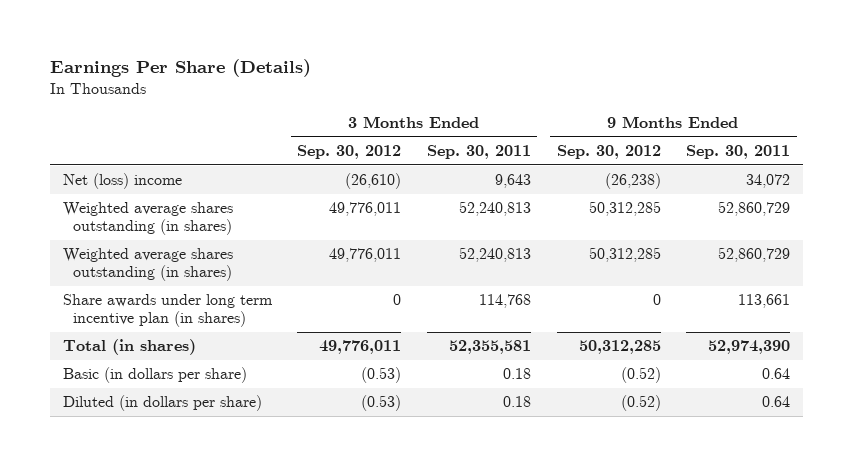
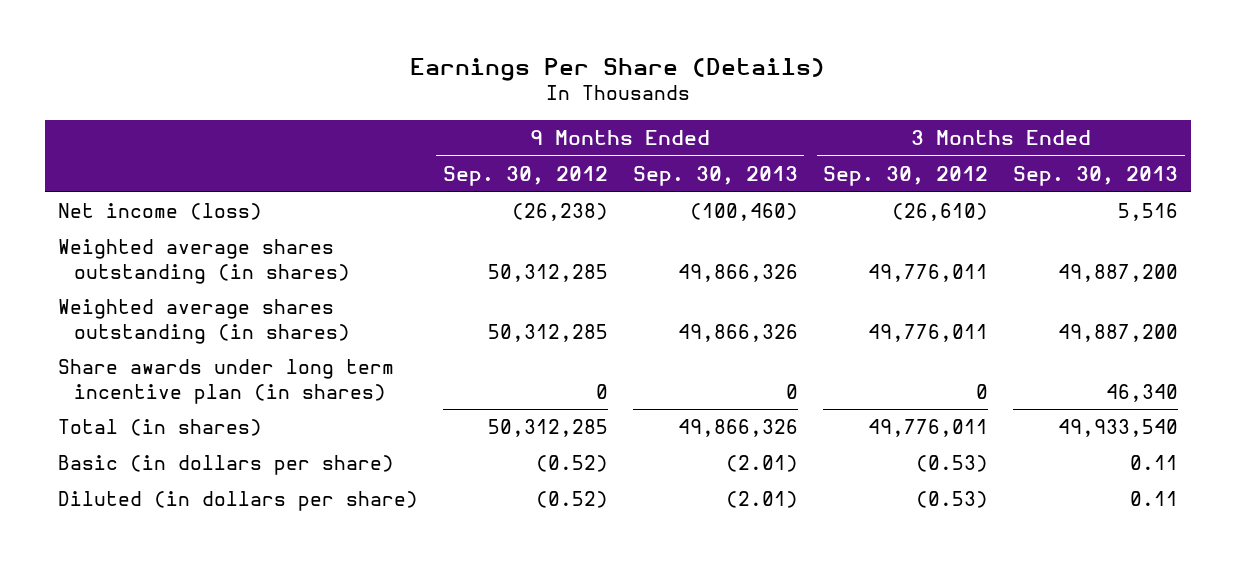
- | 3 Months Ended Sep. 30, 2012 | 3 Months Ended Sep. 30, 2011 | 9 Months Ended Sep. 30, 2012 | 9 Months Ended Sep. 30, 2011
+ | 9 Months Ended Sep. 30, 2012 | 9 Months Ended Sep. 30, 2013 | 3 Months Ended Sep. 30, 2012 | 3 Months Ended Sep. 30, 2013
- Net (loss) income | (26,610) | 9,643 | (26,238) | 34,072
+ Net income (loss) | (26,238) | (100,460) | (26,610) | 5,516

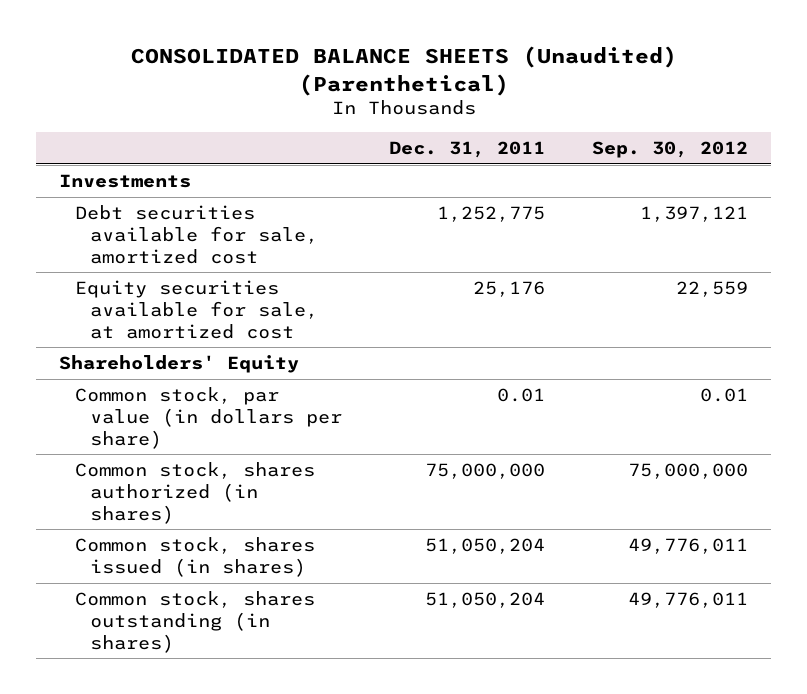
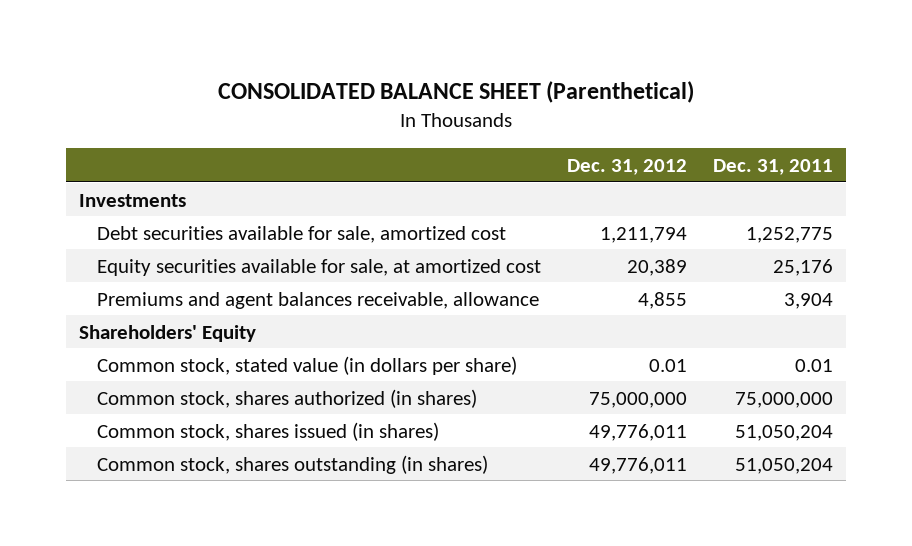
- CONSOLIDATED BALANCE SHEETS (Unaudited) (Parenthetical)
+ CONSOLIDATED BALANCE SHEET (Parenthetical)
- | Dec. 31, 2011 | Sep. 30, 2012
+ | Dec. 31, 2012 | Dec. 31, 2011
+ Premiums and agent balances receivable, allowance | 4,855 | 3,904
- Common stock, par value (in dollars per share) | 0.01 | 0.01
+ Common stock, stated value (in dollars per share) | 0.01 | 0.01

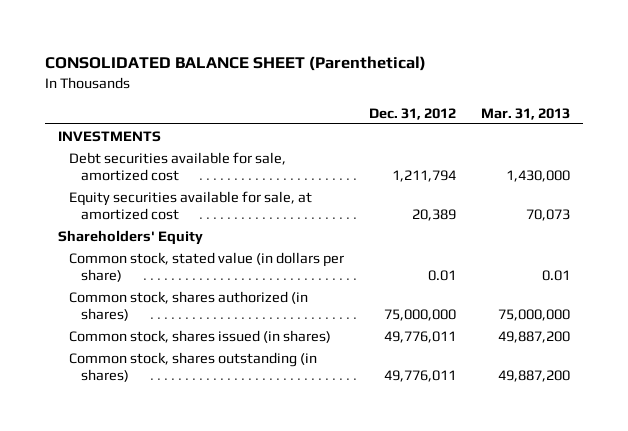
- | Dec. 31, 2012 | Dec. 31, 2011
+ | Dec. 31, 2012 | Mar. 31, 2013
- Investments
+ INVESTMENTS
- Premiums and agent balances receivable, allowance | 4,855 | 3,904

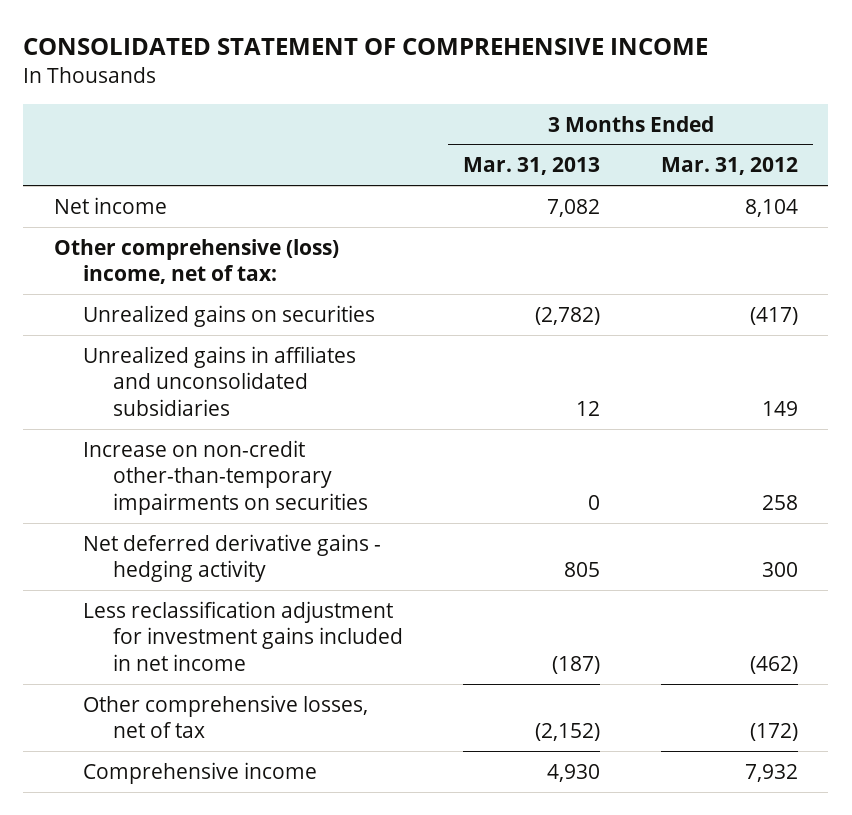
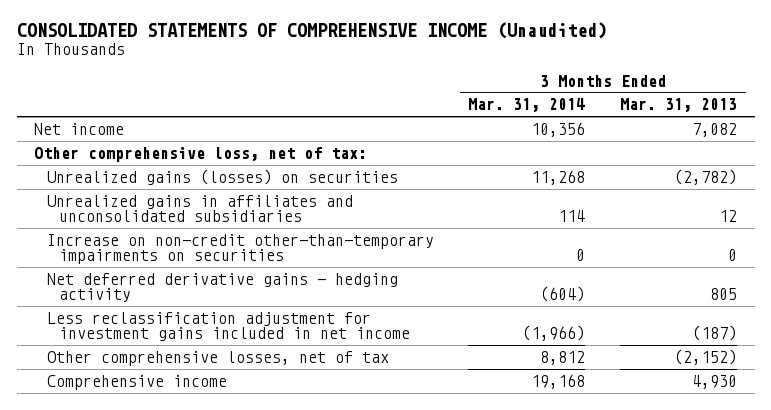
- CONSOLIDATED STATEMENT OF COMPREHENSIVE INCOME
+ CONSOLIDATED STATEMENTS OF COMPREHENSIVE INCOME (Unaudited)
- | 3 Months Ended Mar. 31, 2013 | 3 Months Ended Mar. 31, 2012
+ | 3 Months Ended Mar. 31, 2014 | 3 Months Ended Mar. 31, 2013
- Other comprehensive (loss) income, net of tax:
- Unrealized gains on securities | (2,782) | (417)
+ Other comprehensive loss, net of tax:
+ Unrealized gains (losses) on securities | 11,268 | (2,782)

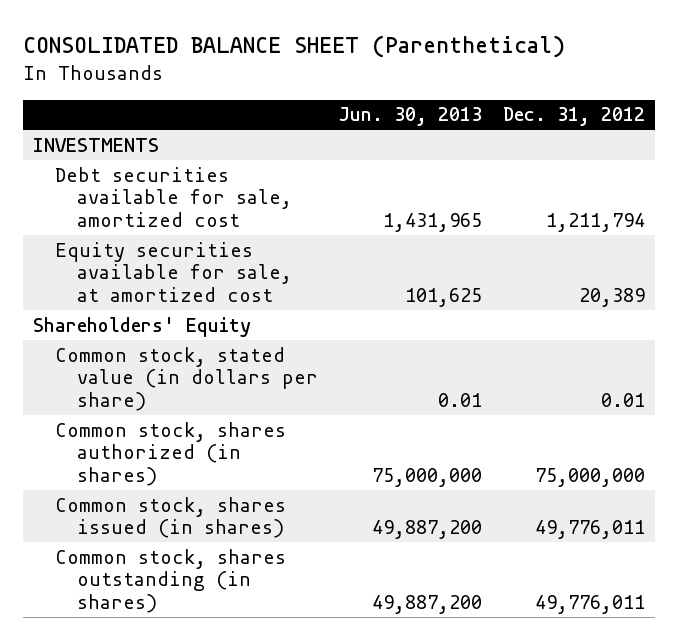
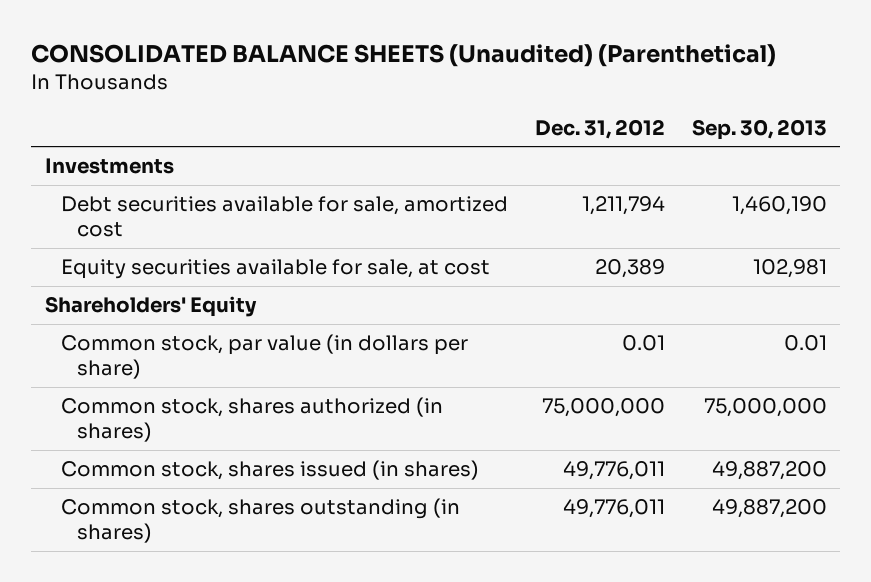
- CONSOLIDATED BALANCE SHEET (Parenthetical)
+ CONSOLIDATED BALANCE SHEETS (Unaudited) (Parenthetical)
- | Jun. 30, 2013 | Dec. 31, 2012
+ | Dec. 31, 2012 | Sep. 30, 2013
- INVESTMENTS
+ Investments
- Equity securities available for sale, at amortized cost | 101,625 | 20,389
+ Equity securities available for sale, at cost | 20,389 | 102,981
- Common stock, stated value (in dollars per share) | 0.01 | 0.01
+ Common stock, par value (in dollars per share) | 0.01 | 0.01

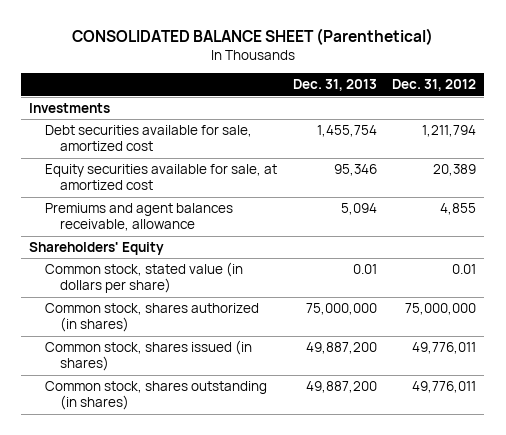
- CONSOLIDATED BALANCE SHEETS (Unaudited) (Parenthetical)
+ CONSOLIDATED BALANCE SHEET (Parenthetical)
- | Dec. 31, 2012 | Sep. 30, 2013
+ | Dec. 31, 2013 | Dec. 31, 2012
- Equity securities available for sale, at cost | 20,389 | 102,981
+ Equity securities available for sale, at amortized cost | 95,346 | 20,389
+ Premiums and agent balances receivable, allowance | 5,094 | 4,855
- Common stock, par value (in dollars per share) | 0.01 | 0.01
+ Common stock, stated value (in dollars per share) | 0.01 | 0.01

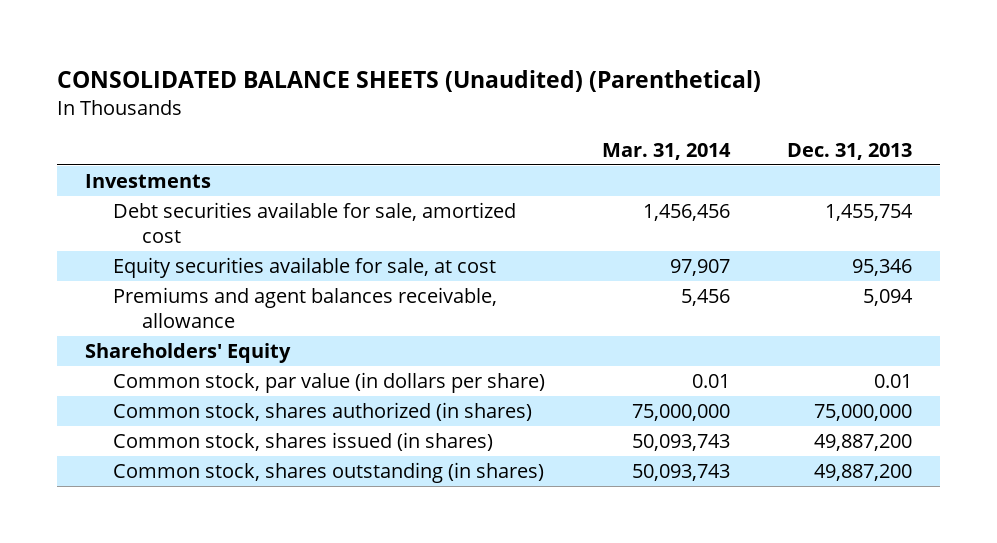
- CONSOLIDATED BALANCE SHEET (Parenthetical)
+ CONSOLIDATED BALANCE SHEETS (Unaudited) (Parenthetical)
- | Dec. 31, 2013 | Dec. 31, 2012
+ | Mar. 31, 2014 | Dec. 31, 2013
- Equity securities available for sale, at amortized cost | 95,346 | 20,389
+ Equity securities available for sale, at cost | 97,907 | 95,346
- Common stock, stated value (in dollars per share) | 0.01 | 0.01
+ Common stock, par value (in dollars per share) | 0.01 | 0.01

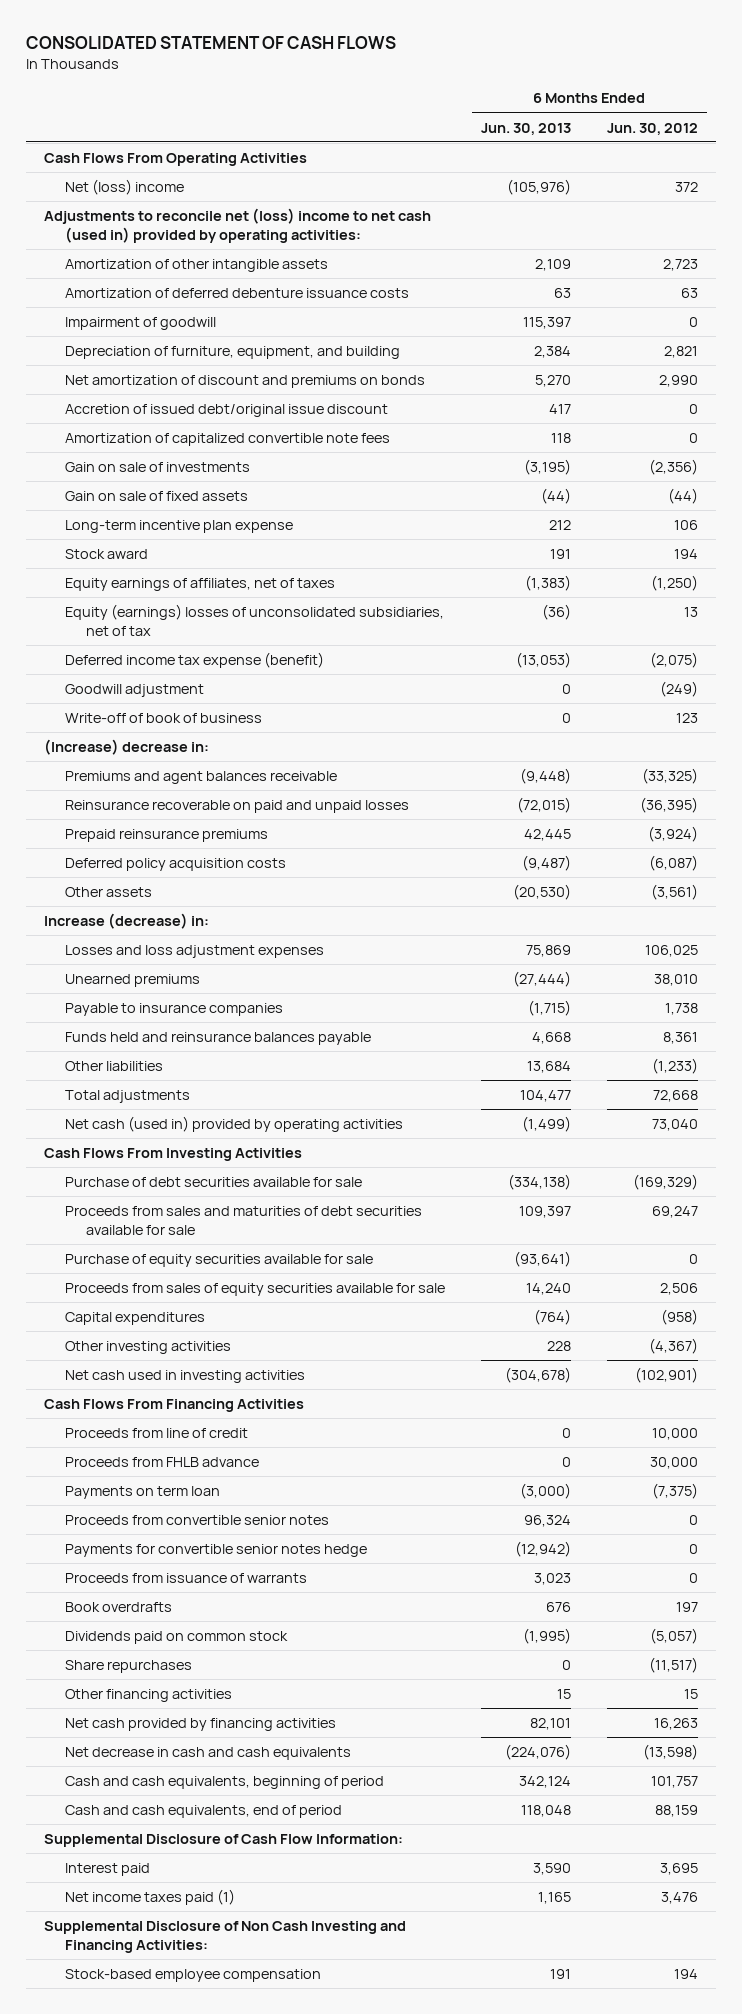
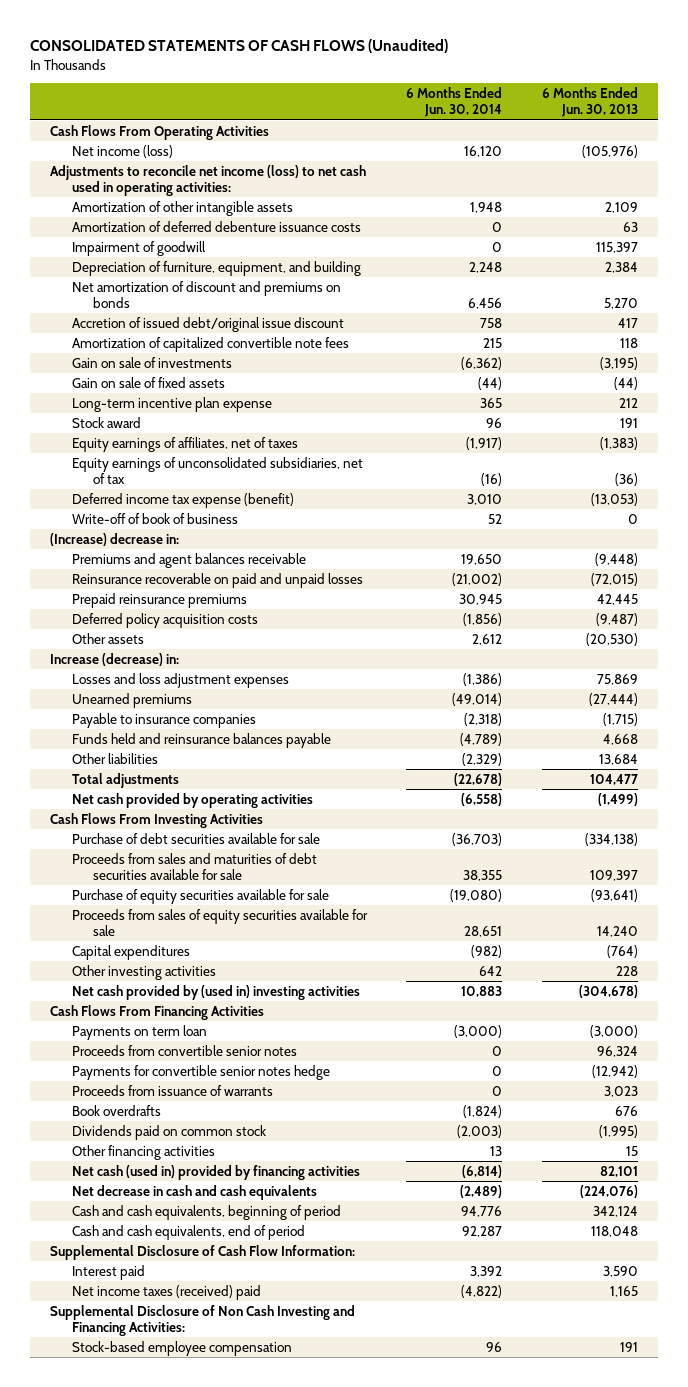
- CONSOLIDATED STATEMENT OF CASH FLOWS
+ CONSOLIDATED STATEMENTS OF CASH FLOWS (Unaudited)
- | 6 Months Ended Jun. 30, 2013 | 6 Months Ended Jun. 30, 2012
+ | 6 Months Ended Jun. 30, 2014 | 6 Months Ended Jun. 30, 2013
- Net (loss) income | (105,976) | 372
- Adjustments to reconcile net (loss) income to net cash (used in) provided by operating activities:
+ Net income (loss) | 16,120 | (105,976)
+ Adjustments to reconcile net income (loss) to net cash used in operating activities:
- Equity (earnings) losses of unconsolidated subsidiaries, net of tax | (36) | 13
+ Equity earnings of unconsolidated subsidiaries, net of tax | (16) | (36)
- Goodwill adjustment | 0 | (249)
- Net cash (used in) provided by operating activities | (1,499) | 73,040
+ Net cash provided by operating activities | (6,558) | (1,499)
- Net cash used in investing activities | (304,678) | (102,901)
+ Net cash provided by (used in) investing activities | 10,883 | (304,678)
- Proceeds from line of credit | 0 | 10,000
- Proceeds from FHLB advance | 0 | 30,000
- Share repurchases | 0 | (11,517)
- Net cash provided by financing activities | 82,101 | 16,263
+ Net cash (used in) provided by financing activities | (6,814) | 82,101
- Net income taxes paid (1) | 1,165 | 3,476
+ Net income taxes (received) paid | (4,822) | 1,165

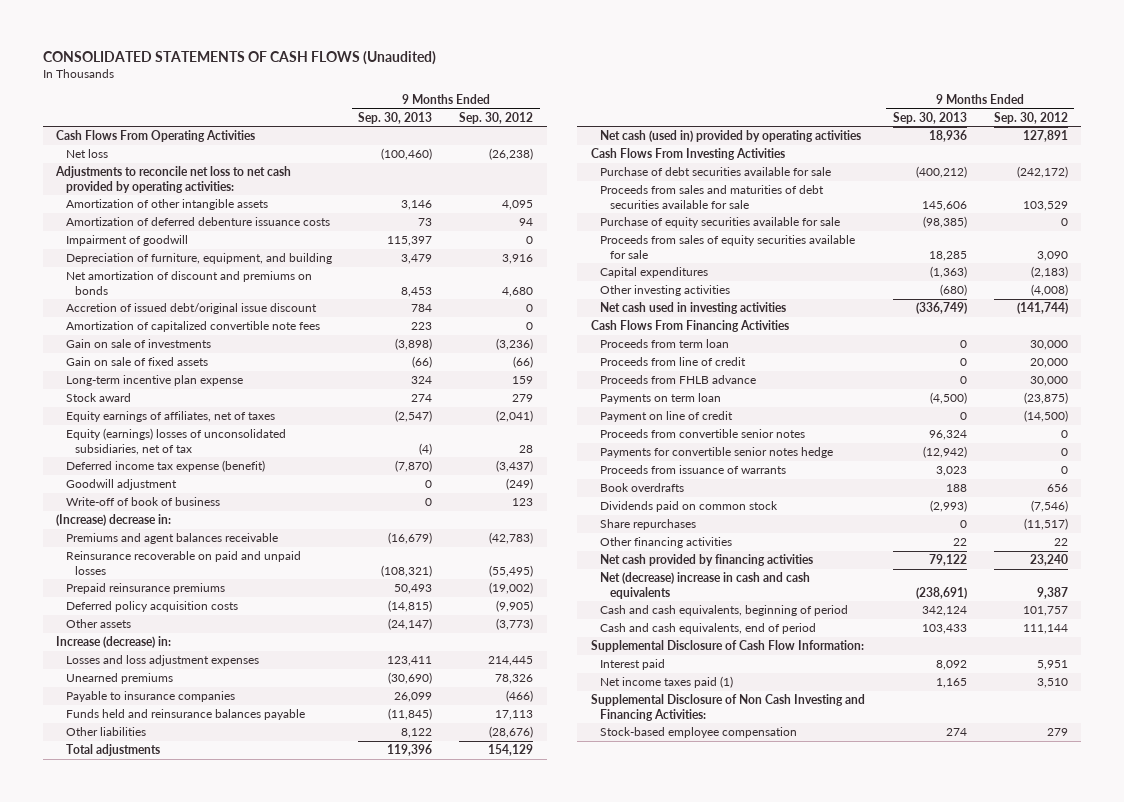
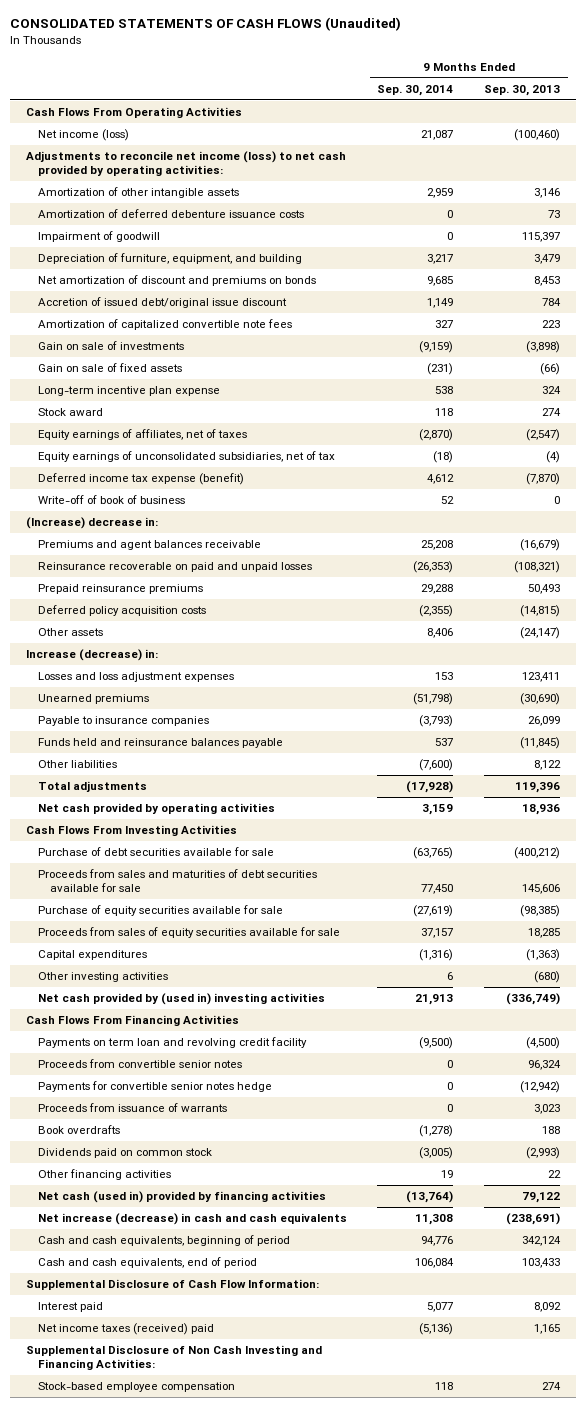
- | 9 Months Ended Sep. 30, 2013 | 9 Months Ended Sep. 30, 2012
+ | 9 Months Ended Sep. 30, 2014 | 9 Months Ended Sep. 30, 2013
- Net loss | (100,460) | (26,238)
- Adjustments to reconcile net loss to net cash provided by operating activities:
+ Net income (loss) | 21,087 | (100,460)
+ Adjustments to reconcile net income (loss) to net cash provided by operating activities:
- Equity (earnings) losses of unconsolidated subsidiaries, net of tax | (4) | 28
+ Equity earnings of unconsolidated subsidiaries, net of tax | (18) | (4)
- Goodwill adjustment | 0 | (249)
- Net cash (used in) provided by operating activities | 18,936 | 127,891
+ Net cash provided by operating activities | 3,159 | 18,936
- Net cash used in investing activities | (336,749) | (141,744)
+ Net cash provided by (used in) investing activities | 21,913 | (336,749)
- Proceeds from term loan | 0 | 30,000
- Proceeds from line of credit | 0 | 20,000
- Proceeds from FHLB advance | 0 | 30,000
- Payments on term loan | (4,500) | (23,875)
- Payment on line of credit | 0 | (14,500)
+ Payments on term loan and revolving credit facility | (9,500) | (4,500)
- Share repurchases | 0 | (11,517)
- Net cash provided by financing activities | 79,122 | 23,240
- Net (decrease) increase in cash and cash equivalents | (238,691) | 9,387
+ Net cash (used in) provided by financing activities | (13,764) | 79,122
+ Net increase (decrease) in cash and cash equivalents | 11,308 | (238,691)
- Net income taxes paid (1) | 1,165 | 3,510
+ Net income taxes (received) paid | (5,136) | 1,165

